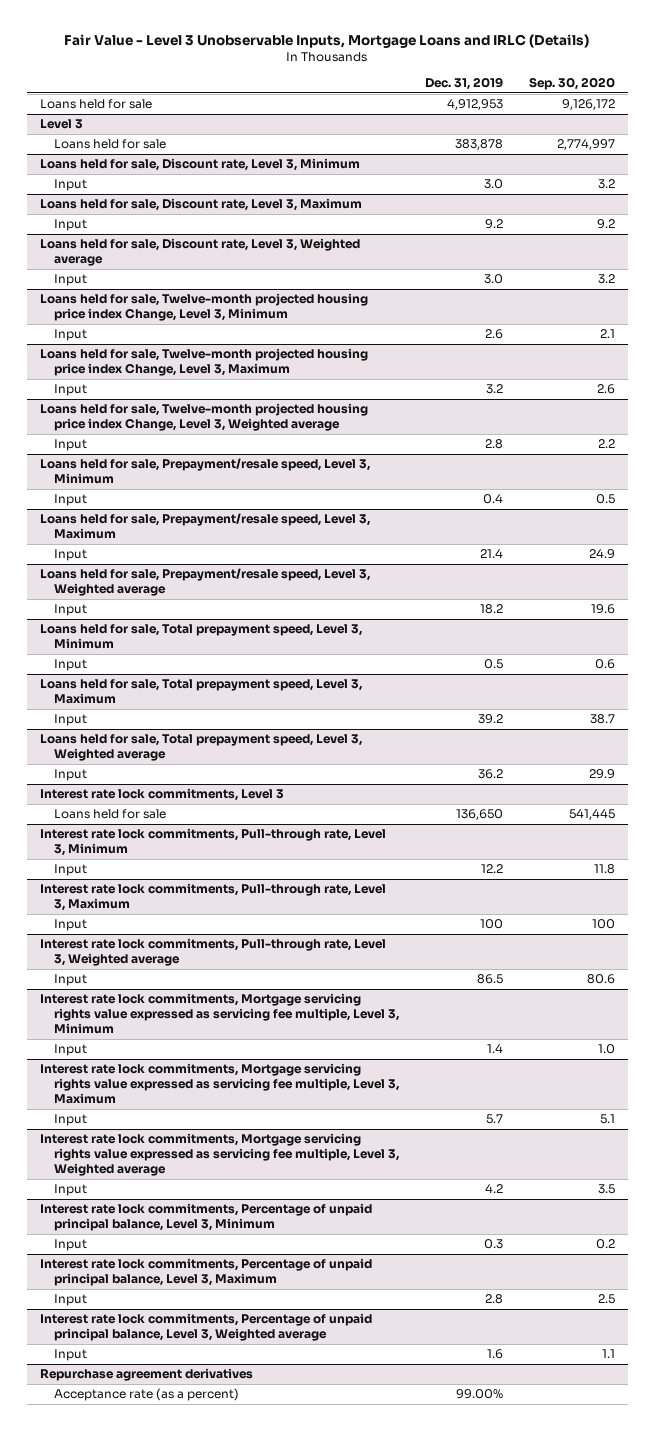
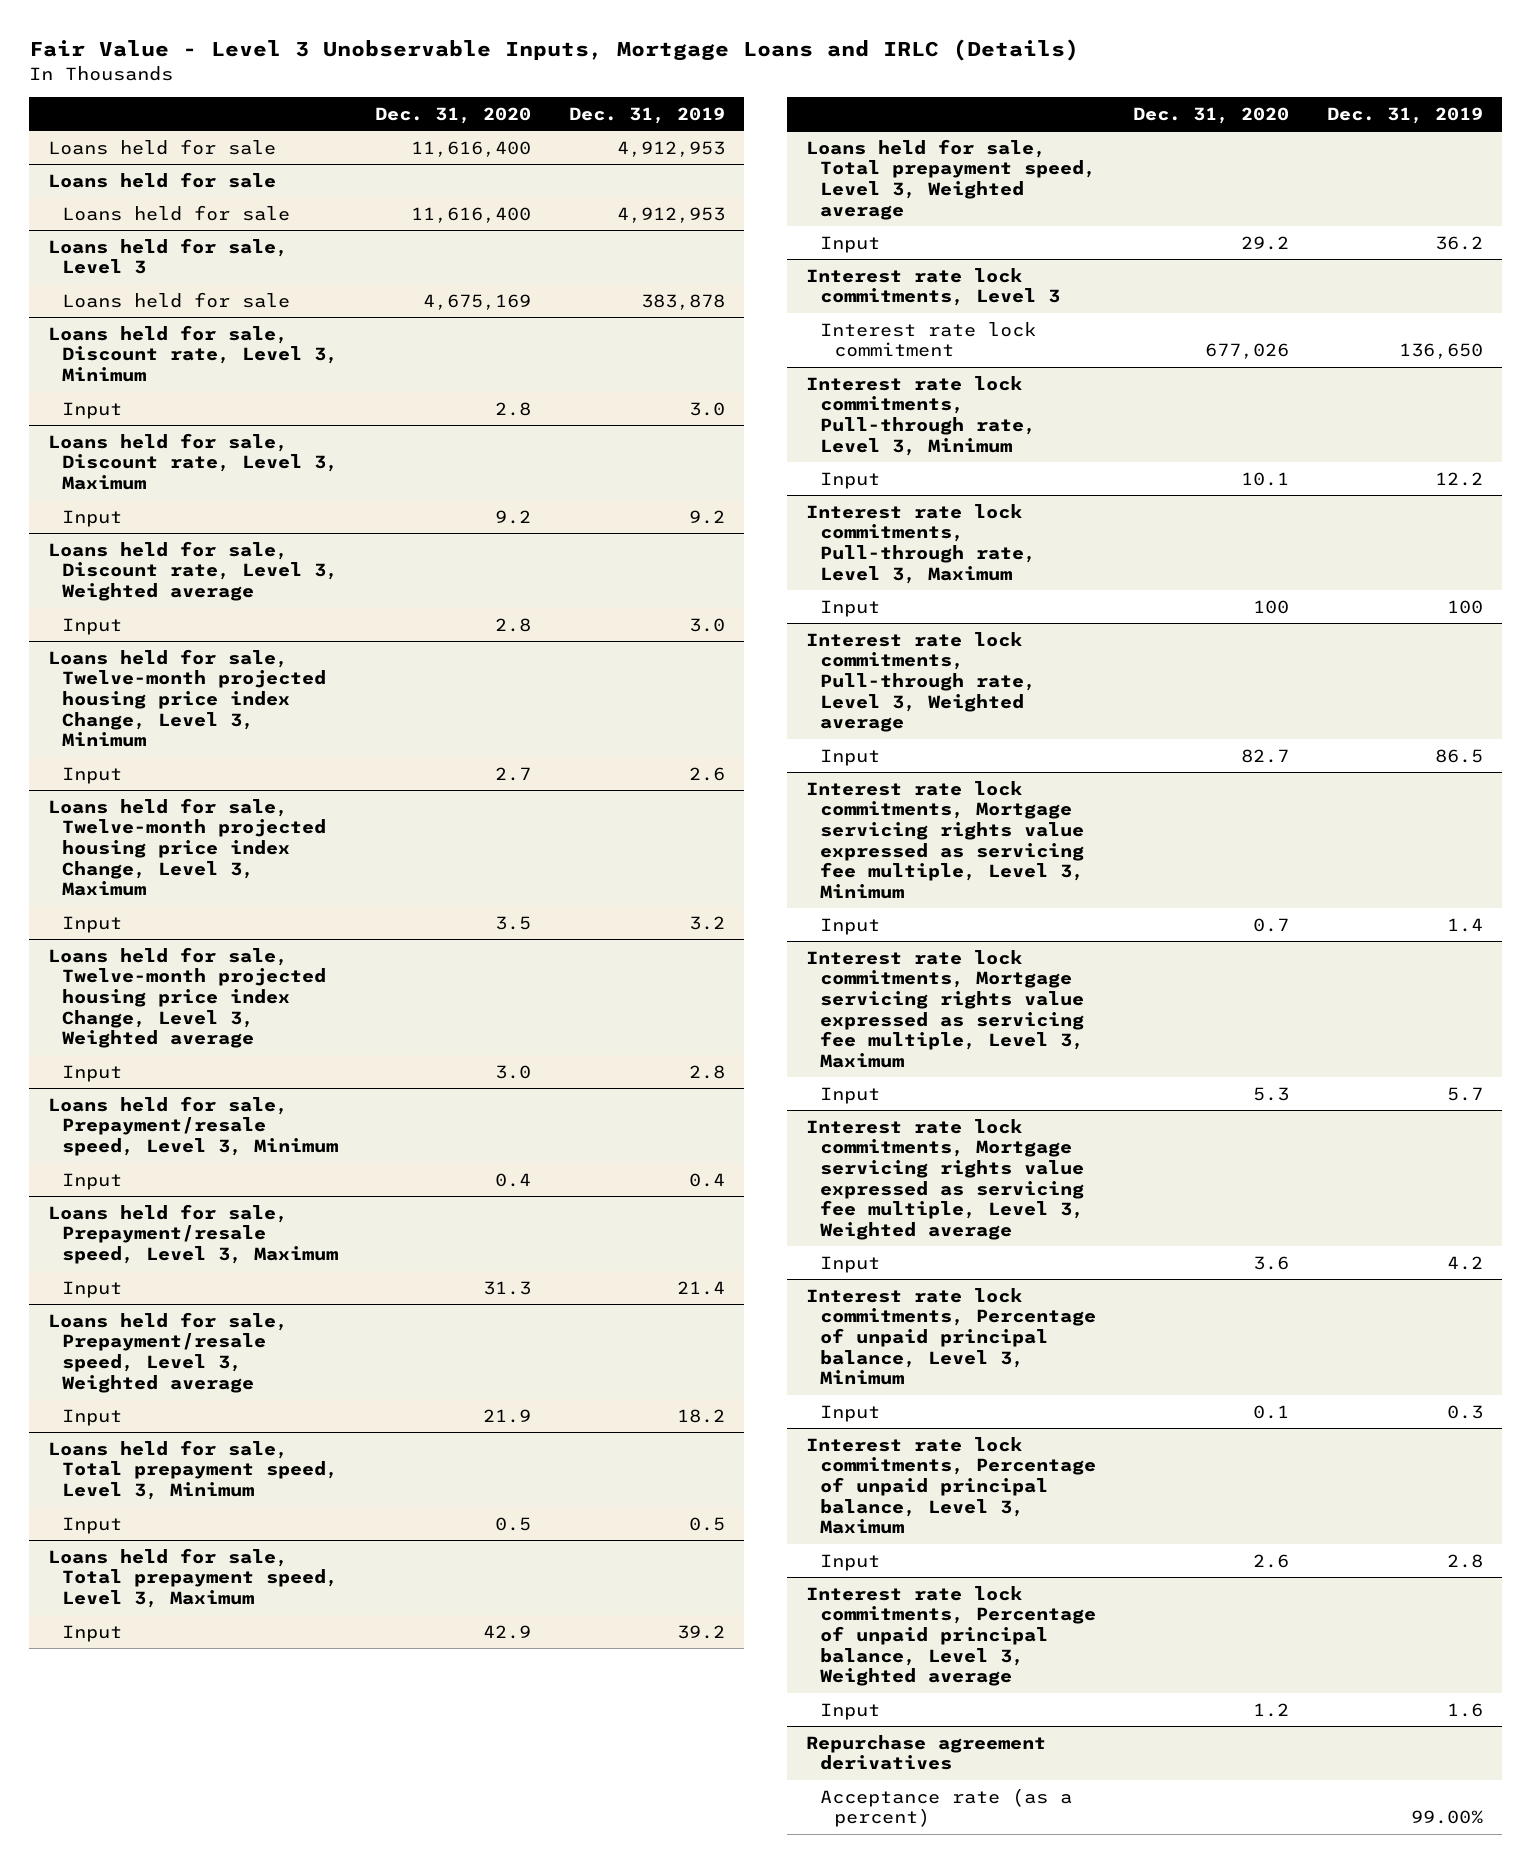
- | Dec. 31, 2019 | Sep. 30, 2020
+ | Dec. 31, 2020 | Dec. 31, 2019
- Level 3
+ Loans held for sale
+ Loans held for sale | 11,616,400 | 4,912,953
+ Loans held for sale, Level 3
@ Interest rate lock commitments, Level 3
- Loans held for sale | 136,650 | 541,445
+ Interest rate lock commitment | 677,026 | 136,650

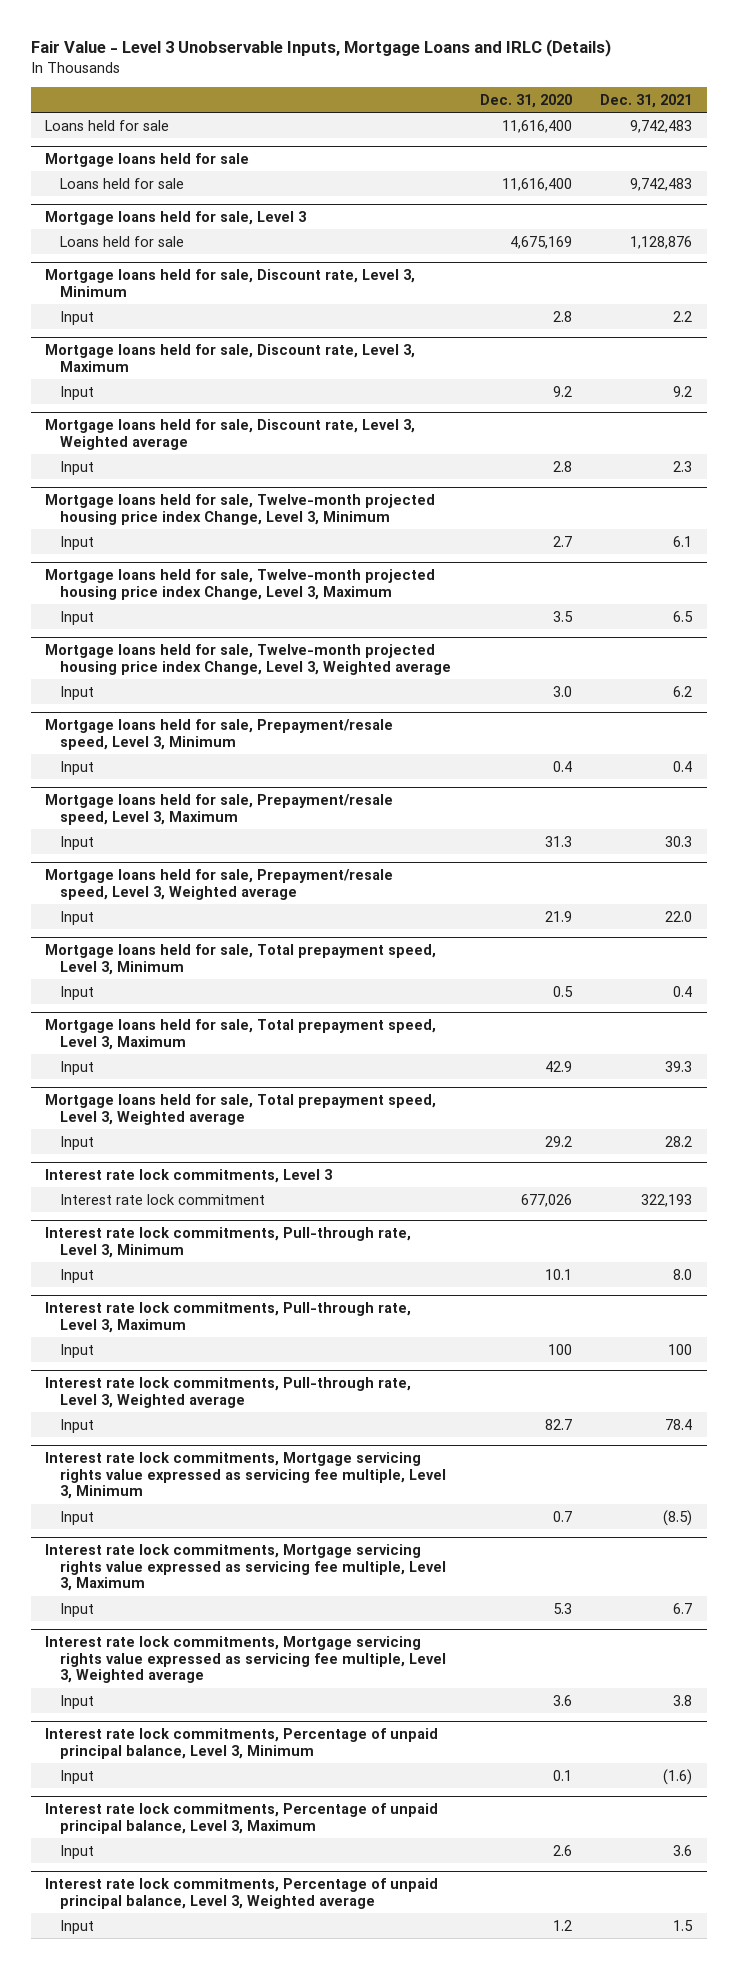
- | Dec. 31, 2020 | Dec. 31, 2019
+ | Dec. 31, 2020 | Dec. 31, 2021
- Loans held for sale
+ Mortgage loans held for sale
- Loans held for sale, Level 3
+ Mortgage loans held for sale, Level 3
- Loans held for sale, Discount rate, Level 3, Minimum
+ Mortgage loans held for sale, Discount rate, Level 3, Minimum
- Loans held for sale, Discount rate, Level 3, Maximum
+ Mortgage loans held for sale, Discount rate, Level 3, Maximum
- Loans held for sale, Discount rate, Level 3, Weighted average
+ Mortgage loans held for sale, Discount rate, Level 3, Weighted average
- Loans held for sale, Twelve-month projected housing price index Change, Level 3, Minimum
+ Mortgage loans held for sale, Twelve-month projected housing price index Change, Level 3, Minimum
- Loans held for sale, Twelve-month projected housing price index Change, Level 3, Maximum
+ Mortgage loans held for sale, Twelve-month projected housing price index Change, Level 3, Maximum
- Loans held for sale, Twelve-month projected housing price index Change, Level 3, Weighted average
+ Mortgage loans held for sale, Twelve-month projected housing price index Change, Level 3, Weighted average
- Loans held for sale, Prepayment/resale speed, Level 3, Minimum
+ Mortgage loans held for sale, Prepayment/resale speed, Level 3, Minimum
- Loans held for sale, Prepayment/resale speed, Level 3, Maximum
+ Mortgage loans held for sale, Prepayment/resale speed, Level 3, Maximum
- Loans held for sale, Prepayment/resale speed, Level 3, Weighted average
+ Mortgage loans held for sale, Prepayment/resale speed, Level 3, Weighted average
- Loans held for sale, Total prepayment speed, Level 3, Minimum
+ Mortgage loans held for sale, Total prepayment speed, Level 3, Minimum
- Loans held for sale, Total prepayment speed, Level 3, Maximum
+ Mortgage loans held for sale, Total prepayment speed, Level 3, Maximum
- Loans held for sale, Total prepayment speed, Level 3, Weighted average
+ Mortgage loans held for sale, Total prepayment speed, Level 3, Weighted average
- Repurchase agreement derivatives
- Acceptance rate (as a percent) | | 99.00%

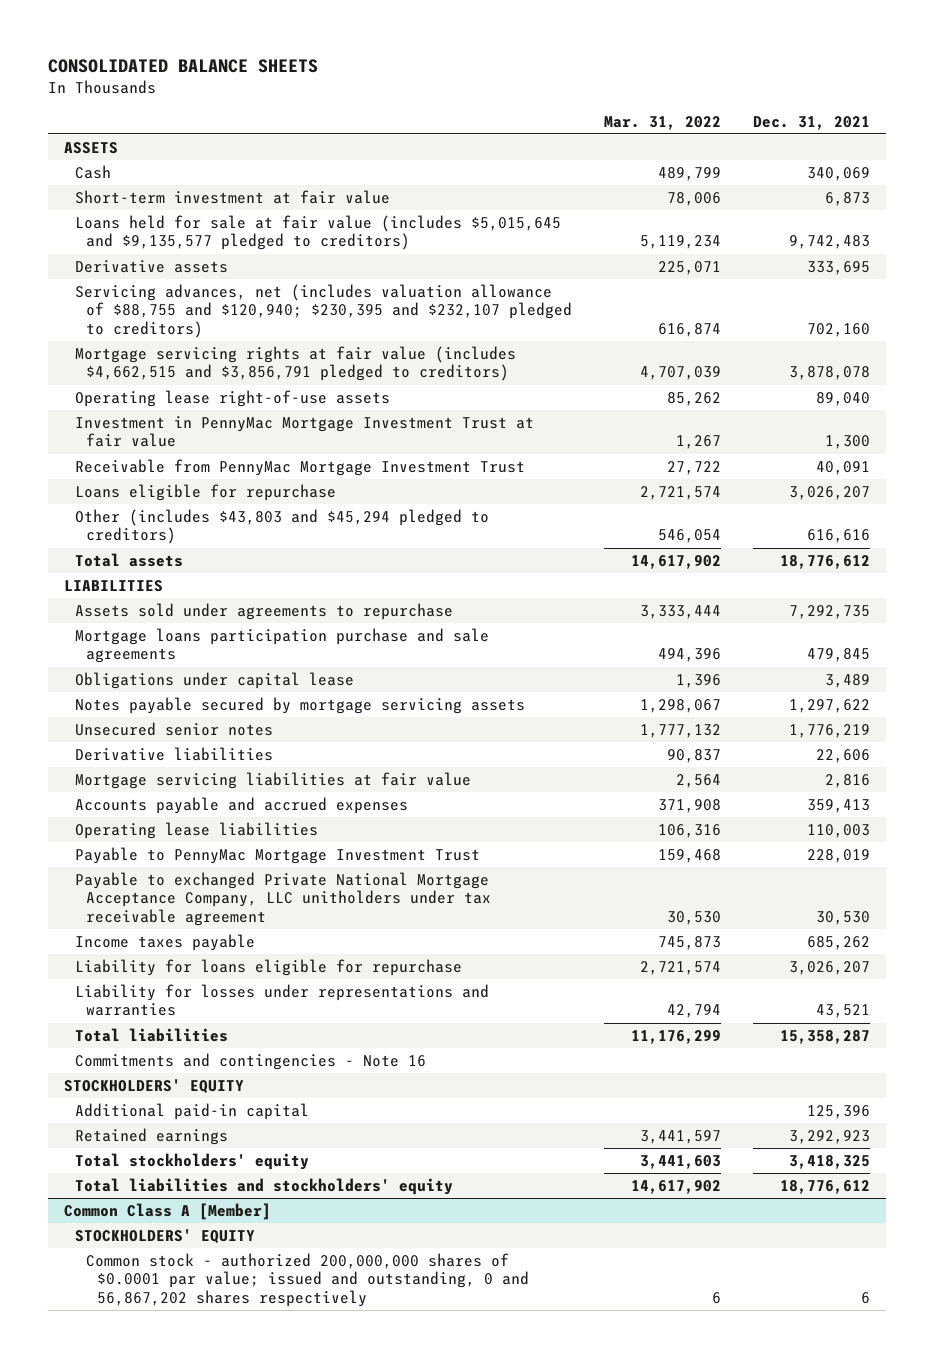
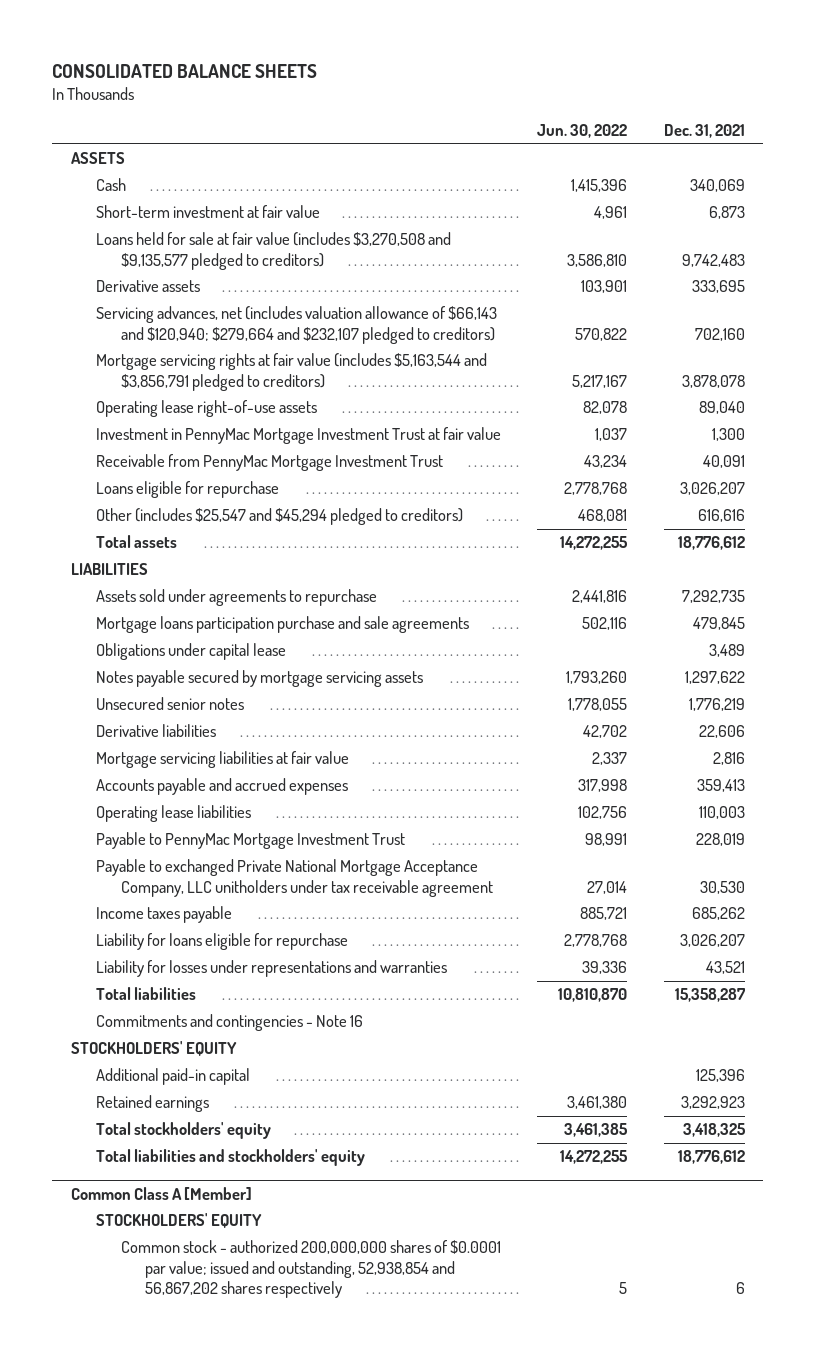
- | Mar. 31, 2022 | Dec. 31, 2021
+ | Jun. 30, 2022 | Dec. 31, 2021
- Loans held for sale at fair value (includes $5,015,645 and $9,135,577 pledged to creditors) | 5,119,234 | 9,742,483
+ Loans held for sale at fair value (includes $3,270,508 and $9,135,577 pledged to creditors) | 3,586,810 | 9,742,483
- Servicing advances, net (includes valuation allowance of $88,755 and $120,940; $230,395 and $232,107 pledged to creditors) | 616,874 | 702,160
- Mortgage servicing rights at fair value (includes $4,662,515 and $3,856,791 pledged to creditors) | 4,707,039 | 3,878,078
+ Servicing advances, net (includes valuation allowance of $66,143 and $120,940; $279,664 and $232,107 pledged to creditors) | 570,822 | 702,160
+ Mortgage servicing rights at fair value (includes $5,163,544 and $3,856,791 pledged to creditors) | 5,217,167 | 3,878,078
- Other (includes $43,803 and $45,294 pledged to creditors) | 546,054 | 616,616
+ Other (includes $25,547 and $45,294 pledged to creditors) | 468,081 | 616,616
@ Common Class A [Member]
- Common stock - authorized 200,000,000 shares of $0.0001 par value; issued and outstanding, 0 and 56,867,202 shares respectively | 6 | 6
+ Common stock - authorized 200,000,000 shares of $0.0001 par value; issued and outstanding, 52,938,854 and 56,867,202 shares respectively | 5 | 6

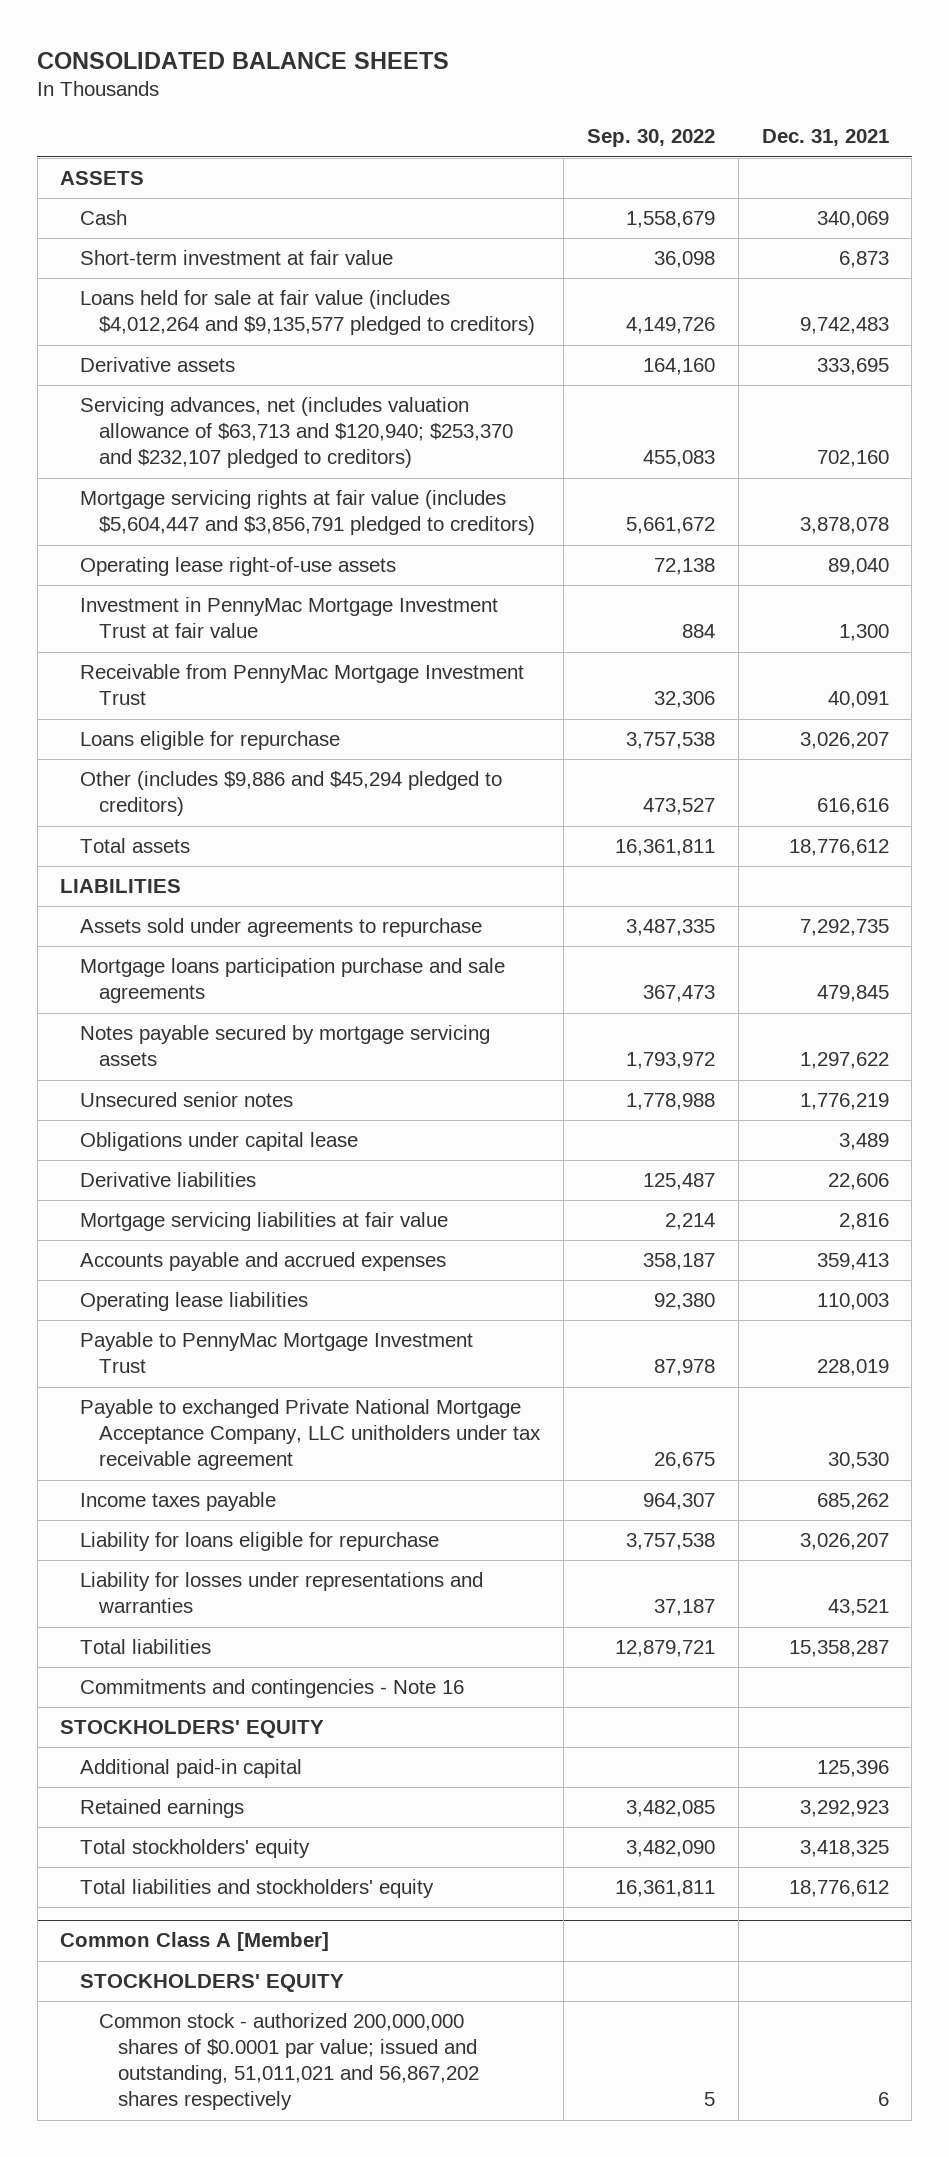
- | Jun. 30, 2022 | Dec. 31, 2021
+ | Sep. 30, 2022 | Dec. 31, 2021
- Loans held for sale at fair value (includes $3,270,508 and $9,135,577 pledged to creditors) | 3,586,810 | 9,742,483
+ Loans held for sale at fair value (includes $4,012,264 and $9,135,577 pledged to creditors) | 4,149,726 | 9,742,483
- Servicing advances, net (includes valuation allowance of $66,143 and $120,940; $279,664 and $232,107 pledged to creditors) | 570,822 | 702,160
- Mortgage servicing rights at fair value (includes $5,163,544 and $3,856,791 pledged to creditors) | 5,217,167 | 3,878,078
+ Servicing advances, net (includes valuation allowance of $63,713 and $120,940; $253,370 and $232,107 pledged to creditors) | 455,083 | 702,160
+ Mortgage servicing rights at fair value (includes $5,604,447 and $3,856,791 pledged to creditors) | 5,661,672 | 3,878,078
- Other (includes $25,547 and $45,294 pledged to creditors) | 468,081 | 616,616
+ Other (includes $9,886 and $45,294 pledged to creditors) | 473,527 | 616,616
moved down: Obligations under capital lease | | 3,489
@ Common Class A [Member]
- Common stock - authorized 200,000,000 shares of $0.0001 par value; issued and outstanding, 52,938,854 and 56,867,202 shares respectively | 5 | 6
+ Common stock - authorized 200,000,000 shares of $0.0001 par value; issued and outstanding, 51,011,021 and 56,867,202 shares respectively | 5 | 6

